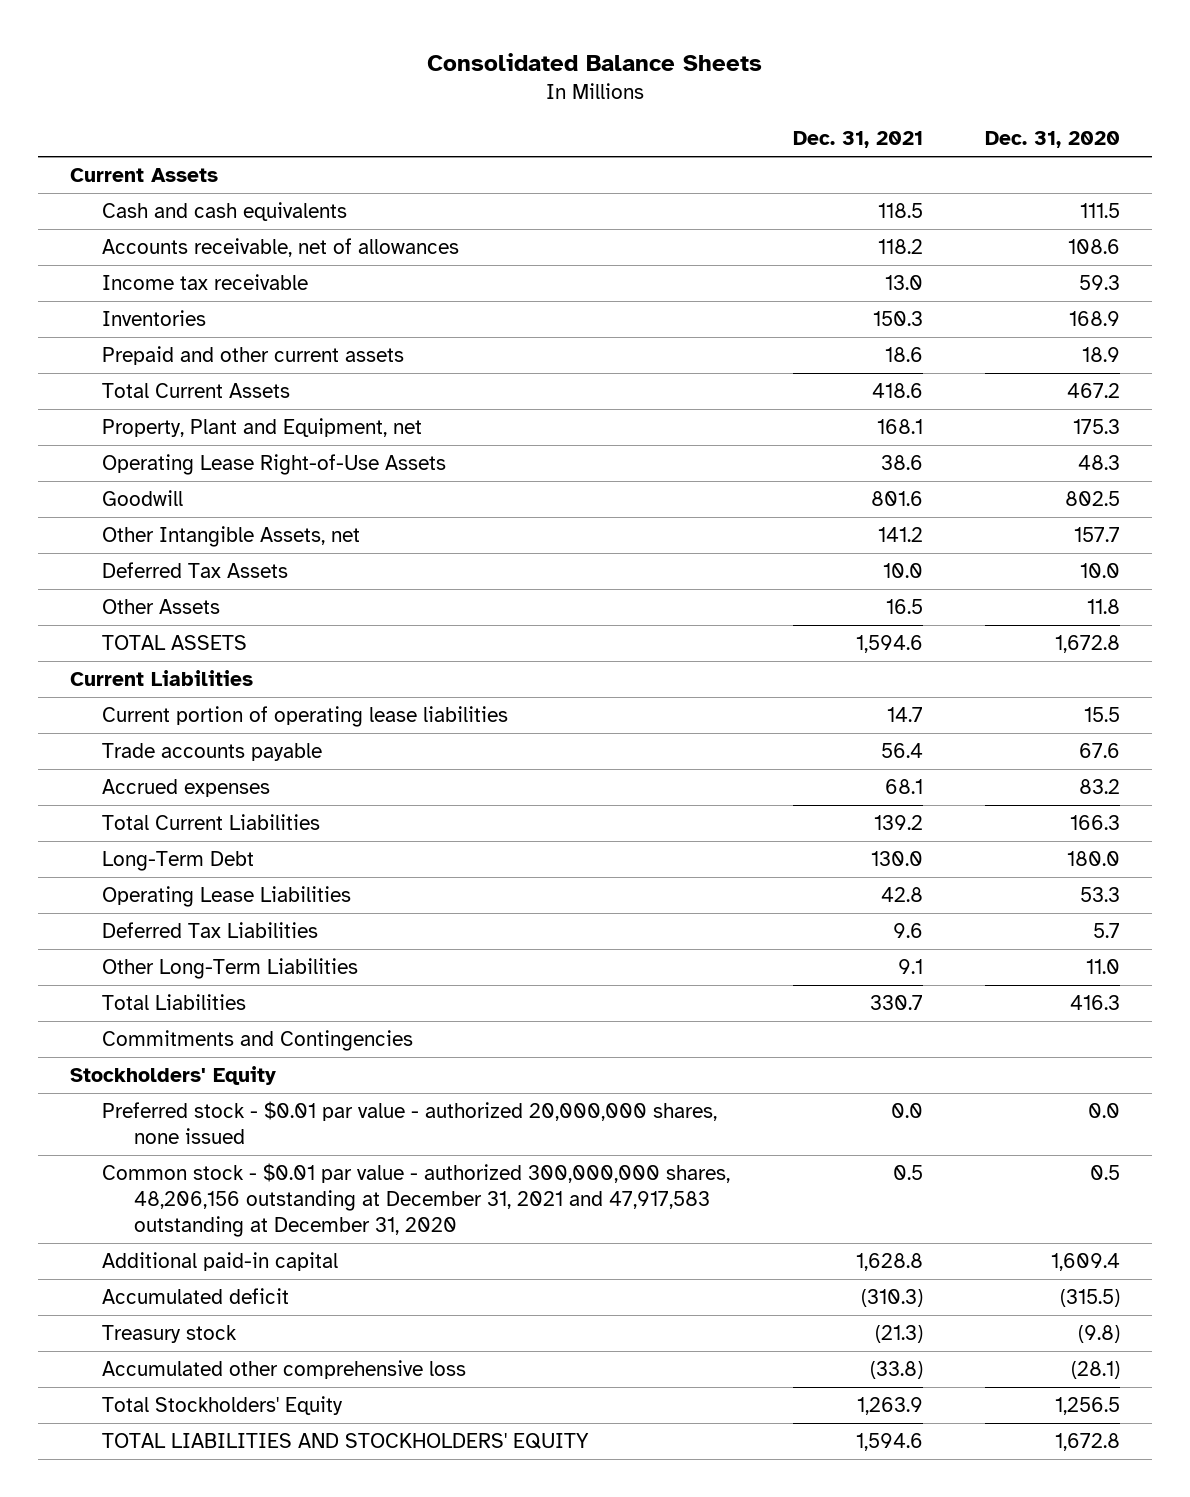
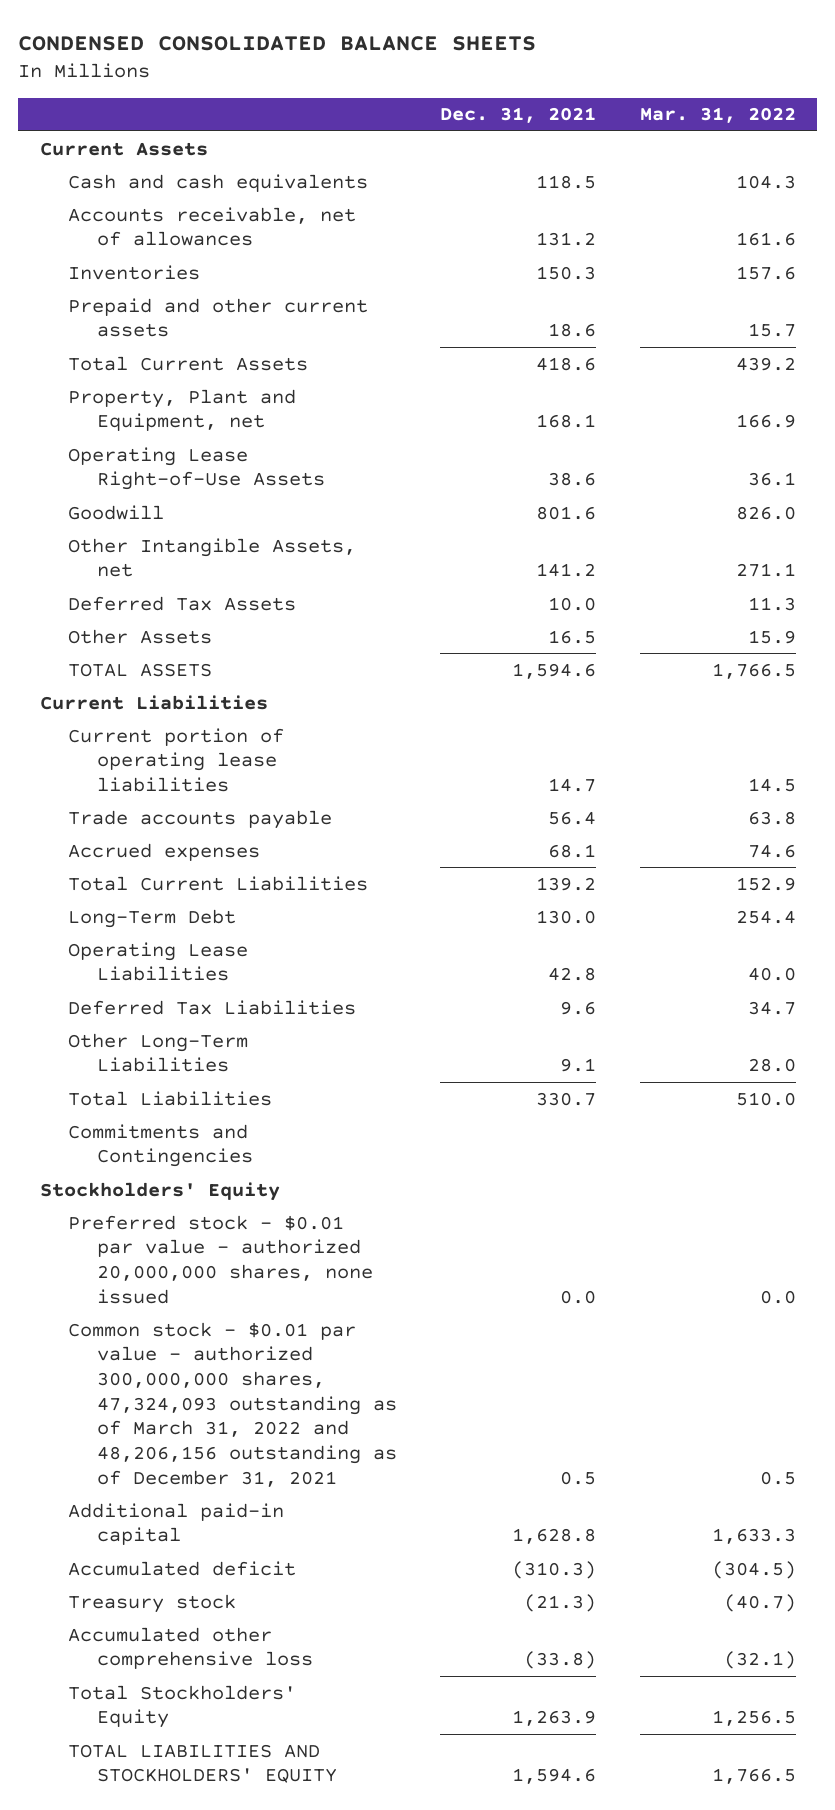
- Consolidated Balance Sheets
+ CONDENSED CONSOLIDATED BALANCE SHEETS
- | Dec. 31, 2021 | Dec. 31, 2020
+ | Dec. 31, 2021 | Mar. 31, 2022
- Accounts receivable, net of allowances | 118.2 | 108.6
- Income tax receivable | 13.0 | 59.3
+ Accounts receivable, net of allowances | 131.2 | 161.6
- Common stock - $0.01 par value - authorized 300,000,000 shares, 48,206,156 outstanding at December 31, 2021 and 47,917,583 outstanding at December 31, 2020 | 0.5 | 0.5
+ Common stock - $0.01 par value - authorized 300,000,000 shares, 47,324,093 outstanding as of March 31, 2022 and 48,206,156 outstanding as of December 31, 2021 | 0.5 | 0.5

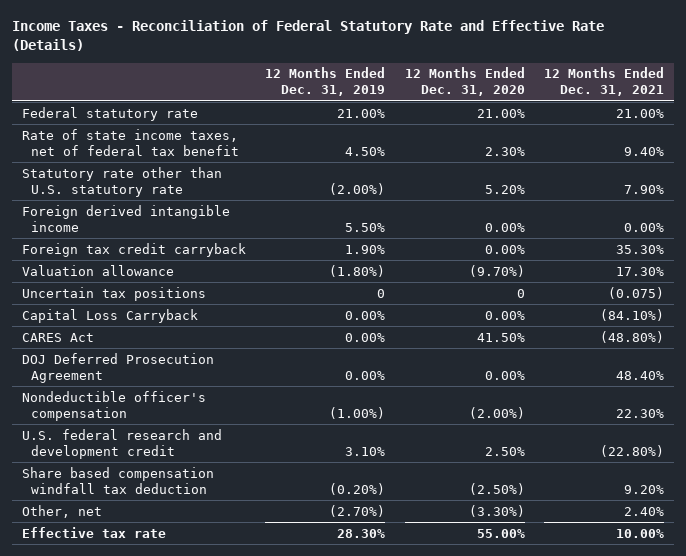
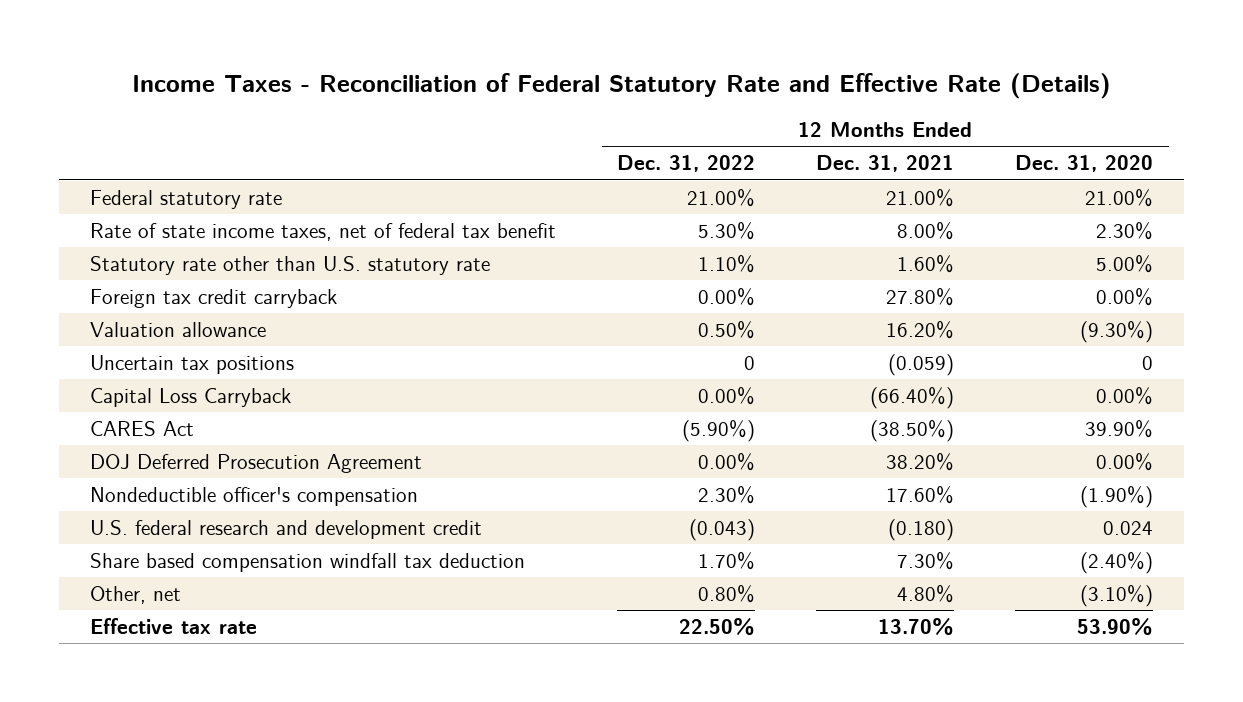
- | 12 Months Ended Dec. 31, 2019 | 12 Months Ended Dec. 31, 2020 | 12 Months Ended Dec. 31, 2021
+ | 12 Months Ended Dec. 31, 2022 | 12 Months Ended Dec. 31, 2021 | 12 Months Ended Dec. 31, 2020
- Rate of state income taxes, net of federal tax benefit | 4.50% | 2.30% | 9.40%
- Statutory rate other than U.S. statutory rate | (2.00%) | 5.20% | 7.90%
- Foreign derived intangible income | 5.50% | 0.00% | 0.00%
- Foreign tax credit carryback | 1.90% | 0.00% | 35.30%
- Valuation allowance | (1.80%) | (9.70%) | 17.30%
- Uncertain tax positions | 0 | 0 | (0.075)
- Capital Loss Carryback | 0.00% | 0.00% | (84.10%)
- CARES Act | 0.00% | 41.50% | (48.80%)
- DOJ Deferred Prosecution Agreement | 0.00% | 0.00% | 48.40%
- Nondeductible officer's compensation | (1.00%) | (2.00%) | 22.30%
- U.S. federal research and development credit | 3.10% | 2.50% | (22.80%)
- Share based compensation windfall tax deduction | (0.20%) | (2.50%) | 9.20%
- Other, net | (2.70%) | (3.30%) | 2.40%
- Effective tax rate | 28.30% | 55.00% | 10.00%
+ Rate of state income taxes, net of federal tax benefit | 5.30% | 8.00% | 2.30%
+ Statutory rate other than U.S. statutory rate | 1.10% | 1.60% | 5.00%
+ Foreign tax credit carryback | 0.00% | 27.80% | 0.00%
+ Valuation allowance | 0.50% | 16.20% | (9.30%)
+ Uncertain tax positions | 0 | (0.059) | 0
+ Capital Loss Carryback | 0.00% | (66.40%) | 0.00%
+ CARES Act | (5.90%) | (38.50%) | 39.90%
+ DOJ Deferred Prosecution Agreement | 0.00% | 38.20% | 0.00%
+ Nondeductible officer's compensation | 2.30% | 17.60% | (1.90%)
+ U.S. federal research and development credit | (0.043) | (0.180) | 0.024
+ Share based compensation windfall tax deduction | 1.70% | 7.30% | (2.40%)
+ Other, net | 0.80% | 4.80% | (3.10%)
+ Effective tax rate | 22.50% | 13.70% | 53.90%

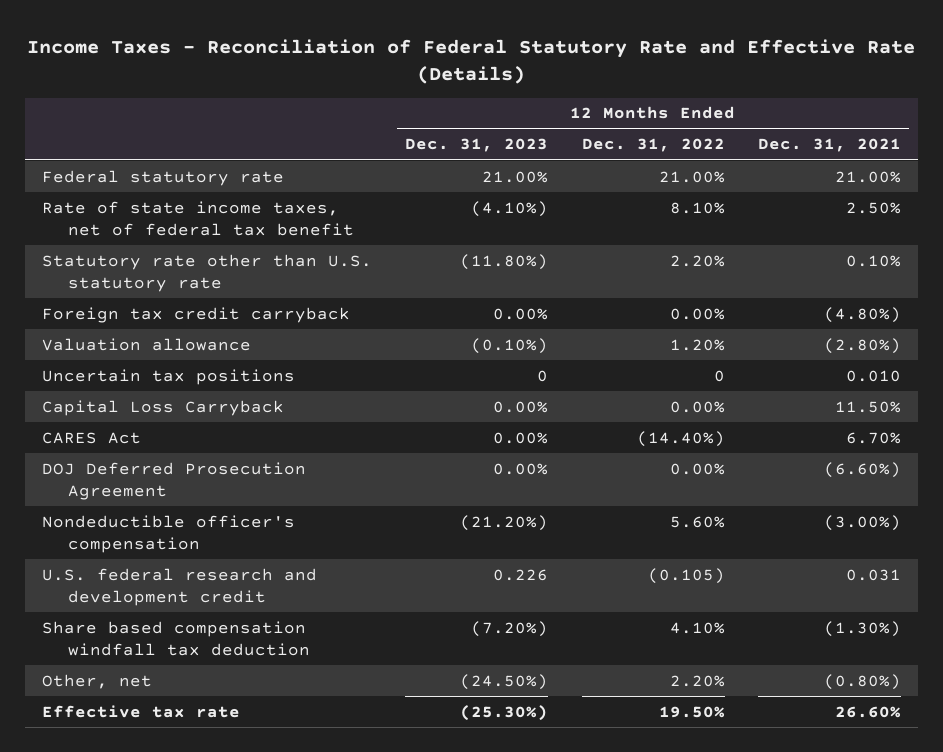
- | 12 Months Ended Dec. 31, 2022 | 12 Months Ended Dec. 31, 2021 | 12 Months Ended Dec. 31, 2020
+ | 12 Months Ended Dec. 31, 2023 | 12 Months Ended Dec. 31, 2022 | 12 Months Ended Dec. 31, 2021
- Rate of state income taxes, net of federal tax benefit | 5.30% | 8.00% | 2.30%
- Statutory rate other than U.S. statutory rate | 1.10% | 1.60% | 5.00%
- Foreign tax credit carryback | 0.00% | 27.80% | 0.00%
- Valuation allowance | 0.50% | 16.20% | (9.30%)
- Uncertain tax positions | 0 | (0.059) | 0
- Capital Loss Carryback | 0.00% | (66.40%) | 0.00%
- CARES Act | (5.90%) | (38.50%) | 39.90%
- DOJ Deferred Prosecution Agreement | 0.00% | 38.20% | 0.00%
- Nondeductible officer's compensation | 2.30% | 17.60% | (1.90%)
- U.S. federal research and development credit | (0.043) | (0.180) | 0.024
- Share based compensation windfall tax deduction | 1.70% | 7.30% | (2.40%)
- Other, net | 0.80% | 4.80% | (3.10%)
- Effective tax rate | 22.50% | 13.70% | 53.90%
+ Rate of state income taxes, net of federal tax benefit | (4.10%) | 8.10% | 2.50%
+ Statutory rate other than U.S. statutory rate | (11.80%) | 2.20% | 0.10%
+ Foreign tax credit carryback | 0.00% | 0.00% | (4.80%)
+ Valuation allowance | (0.10%) | 1.20% | (2.80%)
+ Uncertain tax positions | 0 | 0 | 0.010
+ Capital Loss Carryback | 0.00% | 0.00% | 11.50%
+ CARES Act | 0.00% | (14.40%) | 6.70%
+ DOJ Deferred Prosecution Agreement | 0.00% | 0.00% | (6.60%)
+ Nondeductible officer's compensation | (21.20%) | 5.60% | (3.00%)
+ U.S. federal research and development credit | 0.226 | (0.105) | 0.031
+ Share based compensation windfall tax deduction | (7.20%) | 4.10% | (1.30%)
+ Other, net | (24.50%) | 2.20% | (0.80%)
+ Effective tax rate | (25.30%) | 19.50% | 26.60%

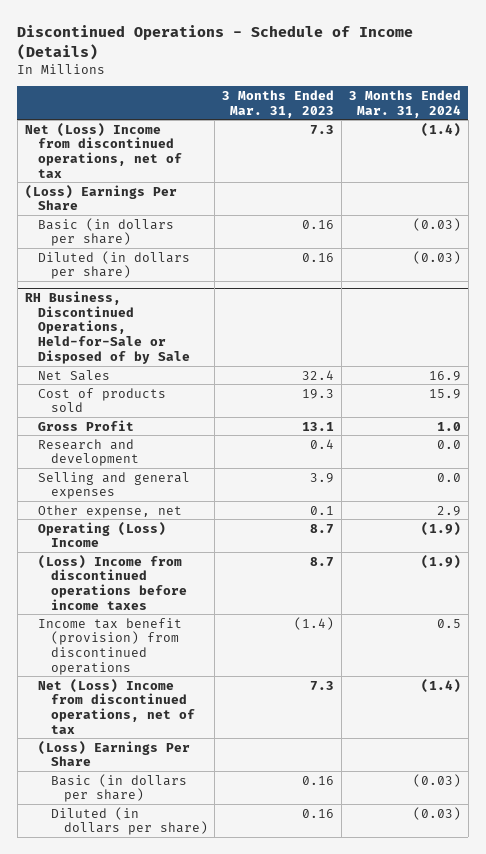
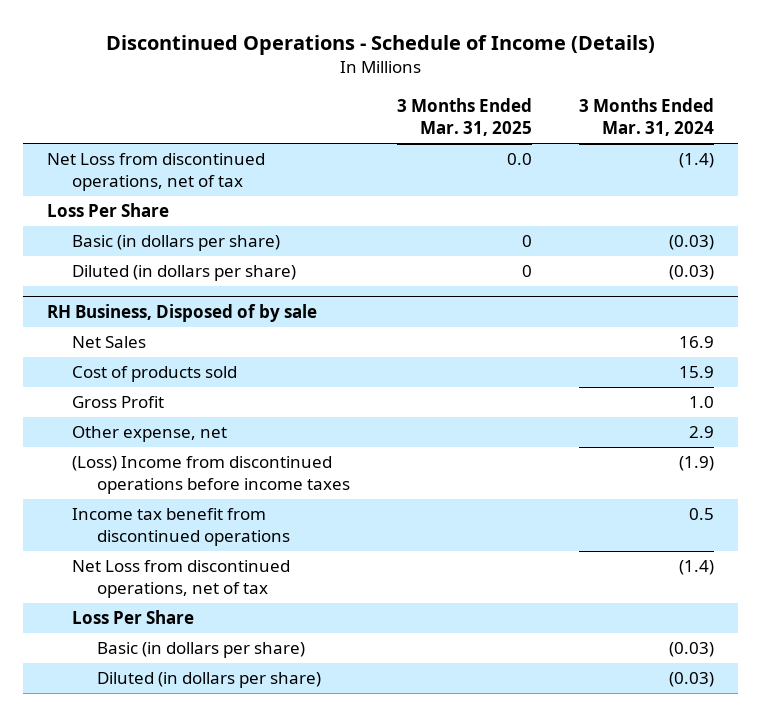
- | 3 Months Ended Mar. 31, 2023 | 3 Months Ended Mar. 31, 2024
+ | 3 Months Ended Mar. 31, 2025 | 3 Months Ended Mar. 31, 2024
- Net (Loss) Income from discontinued operations, net of tax | 7.3 | (1.4)
- (Loss) Earnings Per Share
+ Net Loss from discontinued operations, net of tax | 0.0 | (1.4)
+ Loss Per Share
- RH Business, Discontinued Operations, Held-for-Sale or Disposed of by Sale
+ RH Business, Disposed of by sale
- Research and development | 0.4 | 0.0
- Selling and general expenses | 3.9 | 0.0
- Operating (Loss) Income | 8.7 | (1.9)
- Income tax benefit (provision) from discontinued operations | (1.4) | 0.5
- Net (Loss) Income from discontinued operations, net of tax | 7.3 | (1.4)
- (Loss) Earnings Per Share
+ Income tax benefit from discontinued operations | | 0.5
+ Net Loss from discontinued operations, net of tax | | (1.4)
+ Loss Per Share

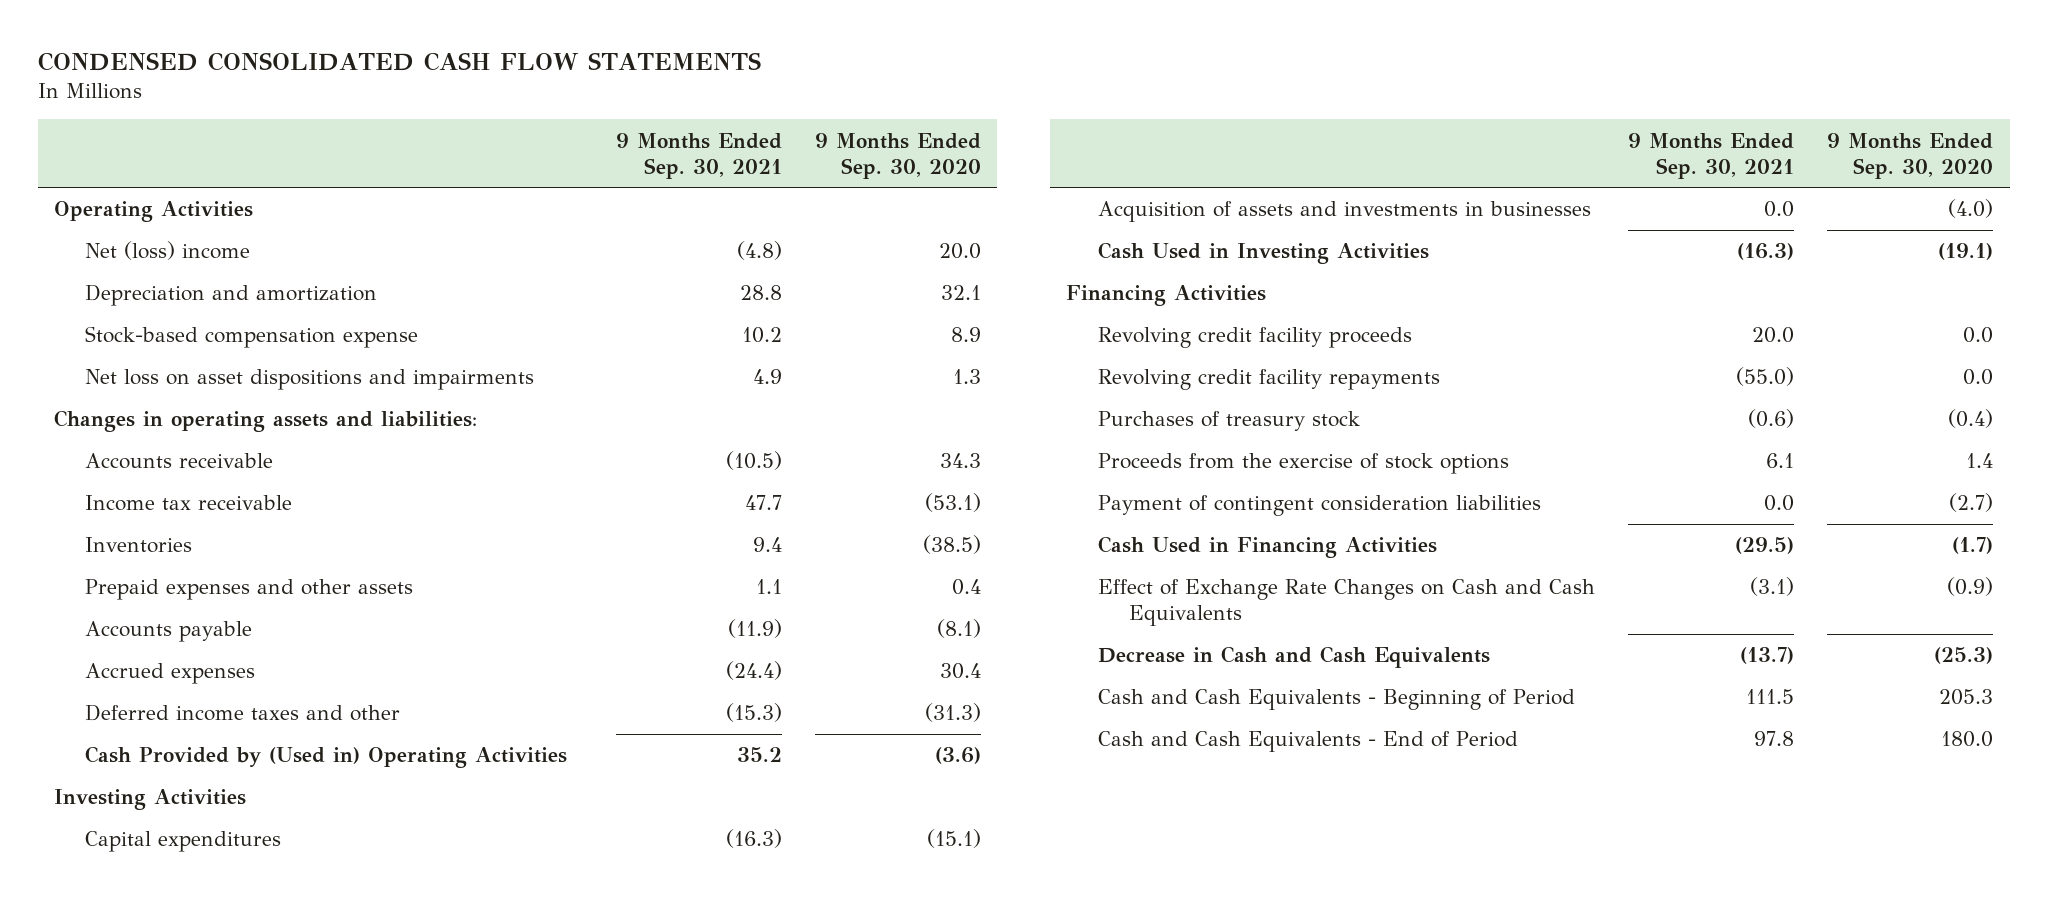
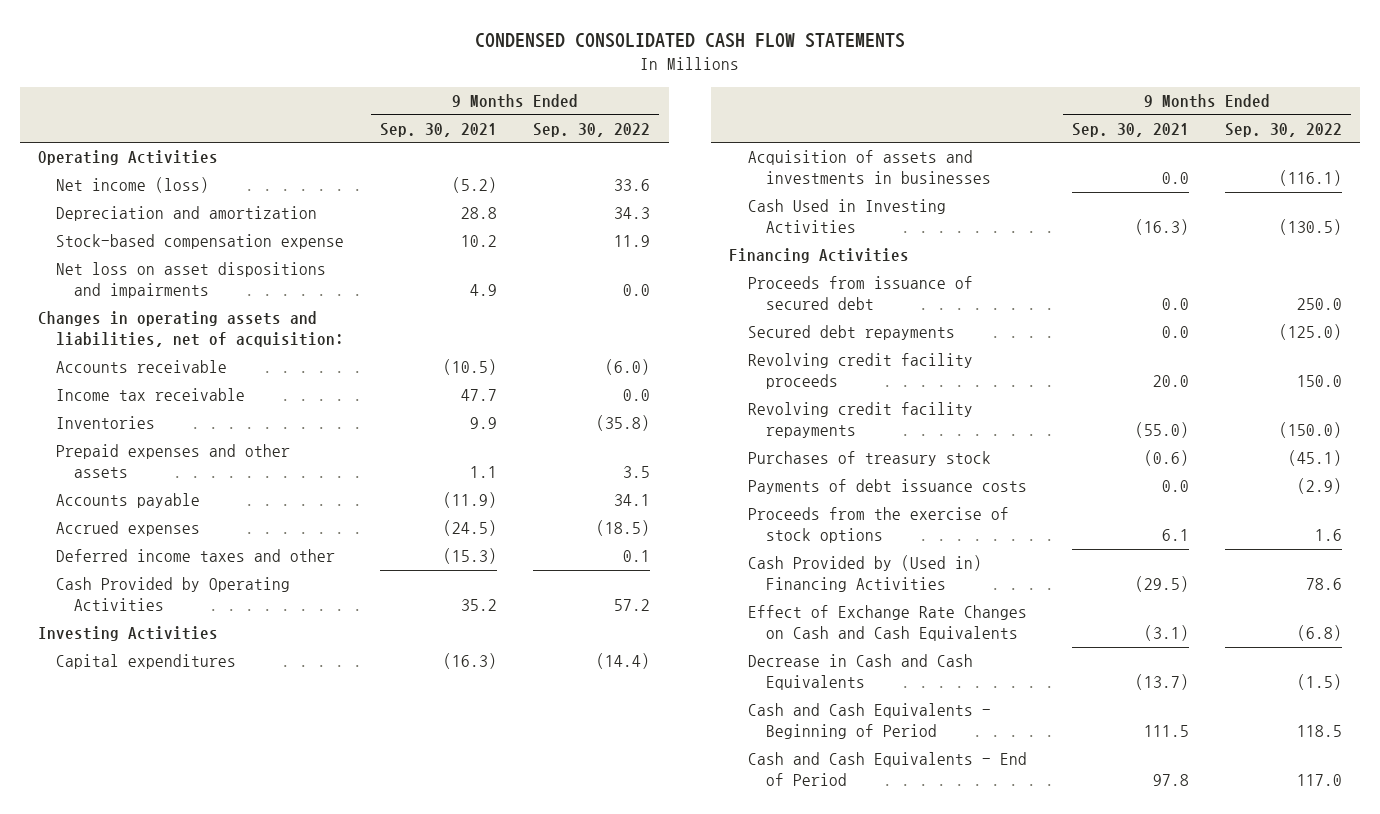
- | 9 Months Ended Sep. 30, 2021 | 9 Months Ended Sep. 30, 2020
+ | 9 Months Ended Sep. 30, 2021 | 9 Months Ended Sep. 30, 2022
- Net (loss) income | (4.8) | 20.0
+ Net income (loss) | (5.2) | 33.6
- Changes in operating assets and liabilities:
+ Changes in operating assets and liabilities, net of acquisition:
- Inventories | 9.4 | (38.5)
+ Inventories | 9.9 | (35.8)
- Accrued expenses | (24.4) | 30.4
+ Accrued expenses | (24.5) | (18.5)
- Cash Provided by (Used in) Operating Activities | 35.2 | (3.6)
+ Cash Provided by Operating Activities | 35.2 | 57.2
+ Proceeds from issuance of secured debt | 0.0 | 250.0
+ Secured debt repayments | 0.0 | (125.0)
+ Payments of debt issuance costs | 0.0 | (2.9)
- Payment of contingent consideration liabilities | 0.0 | (2.7)
- Cash Used in Financing Activities | (29.5) | (1.7)
+ Cash Provided by (Used in) Financing Activities | (29.5) | 78.6

